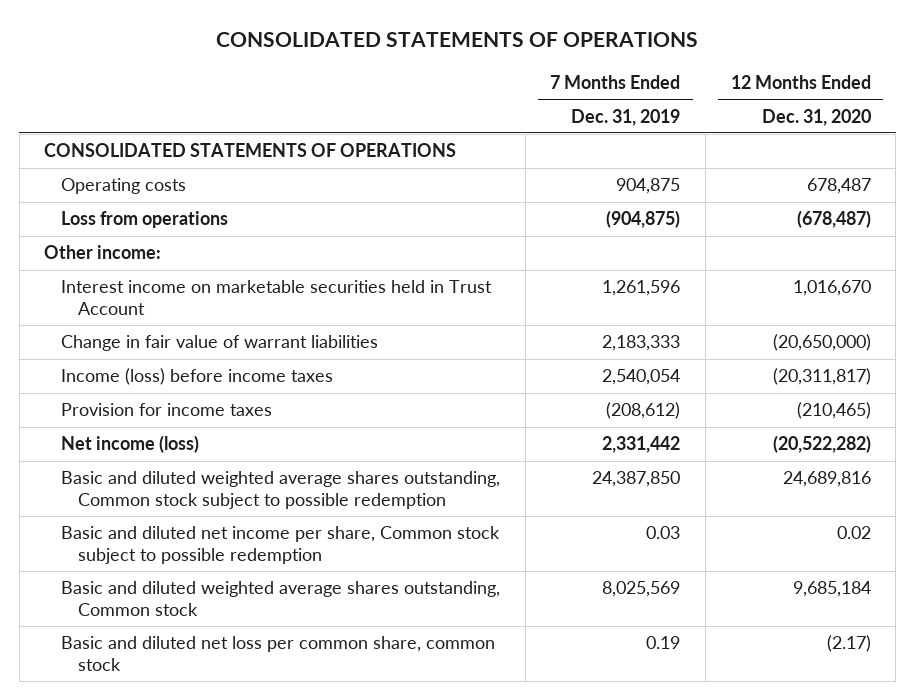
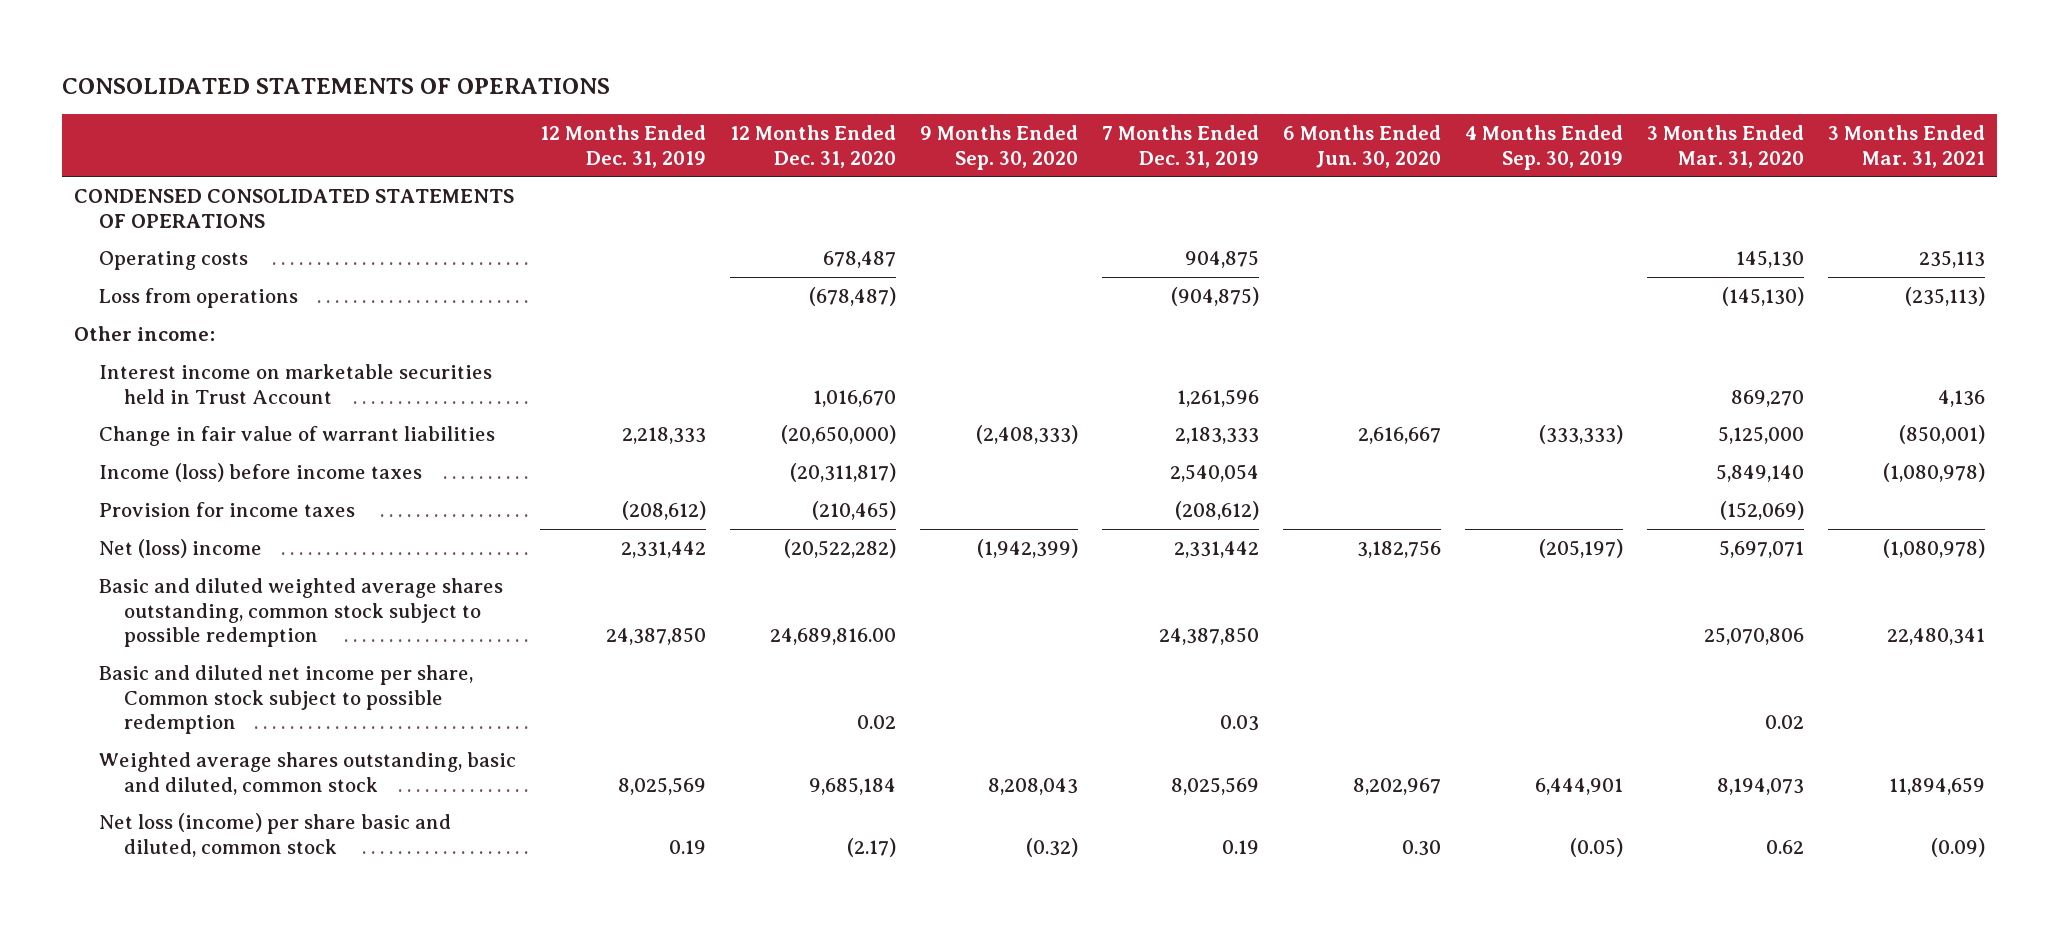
- | 7 Months Ended Dec. 31, 2019 | 12 Months Ended Dec. 31, 2020
+ | 12 Months Ended Dec. 31, 2019 | 12 Months Ended Dec. 31, 2020 | 9 Months Ended Sep. 30, 2020 | 7 Months Ended Dec. 31, 2019 | 6 Months Ended Jun. 30, 2020 | 4 Months Ended Sep. 30, 2019 | 3 Months Ended Mar. 31, 2020 | 3 Months Ended Mar. 31, 2021
- CONSOLIDATED STATEMENTS OF OPERATIONS
+ CONDENSED CONSOLIDATED STATEMENTS OF OPERATIONS
- Net income (loss) | 2,331,442 | (20,522,282)
- Basic and diluted weighted average shares outstanding, Common stock subject to possible redemption | 24,387,850 | 24,689,816
+ Net (loss) income | 2,331,442 | (20,522,282) | (1,942,399) | 2,331,442 | 3,182,756 | (205,197) | 5,697,071 | (1,080,978)
+ Basic and diluted weighted average shares outstanding, common stock subject to possible redemption | 24,387,850 | 24,689,816.00 | | 24,387,850 | | | 25,070,806 | 22,480,341
- Basic and diluted weighted average shares outstanding, Common stock | 8,025,569 | 9,685,184
- Basic and diluted net loss per common share, common stock | 0.19 | (2.17)
+ Weighted average shares outstanding, basic and diluted, common stock | 8,025,569 | 9,685,184 | 8,208,043 | 8,025,569 | 8,202,967 | 6,444,901 | 8,194,073 | 11,894,659
+ Net loss (income) per share basic and diluted, common stock | 0.19 | (2.17) | (0.32) | 0.19 | 0.30 | (0.05) | 0.62 | (0.09)

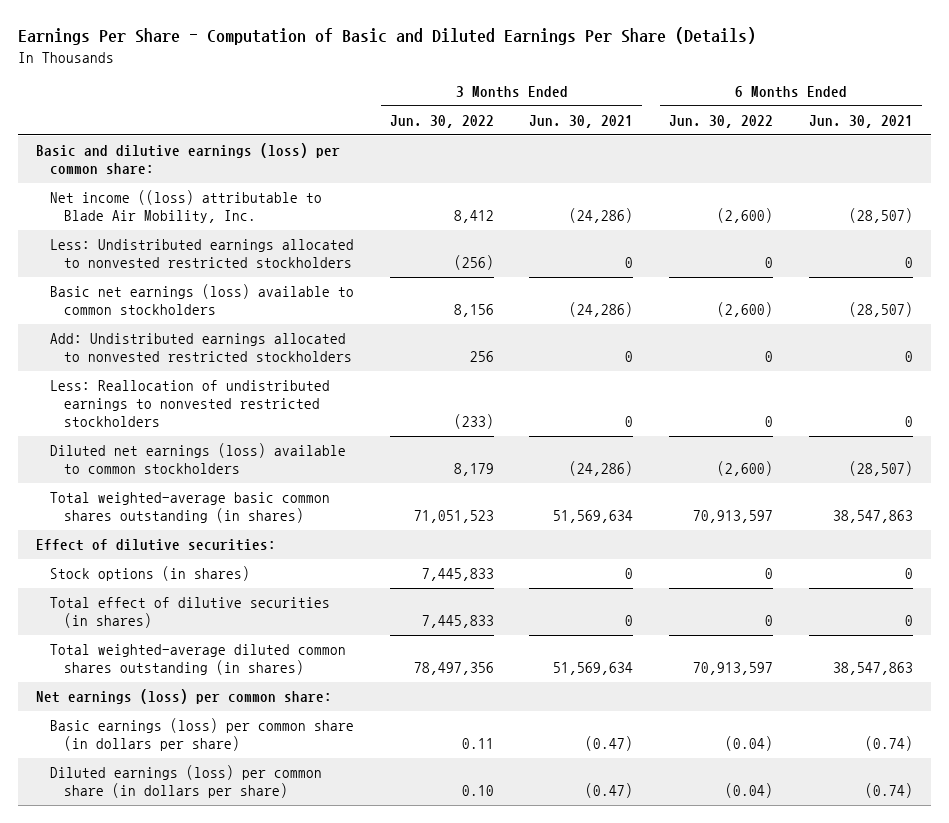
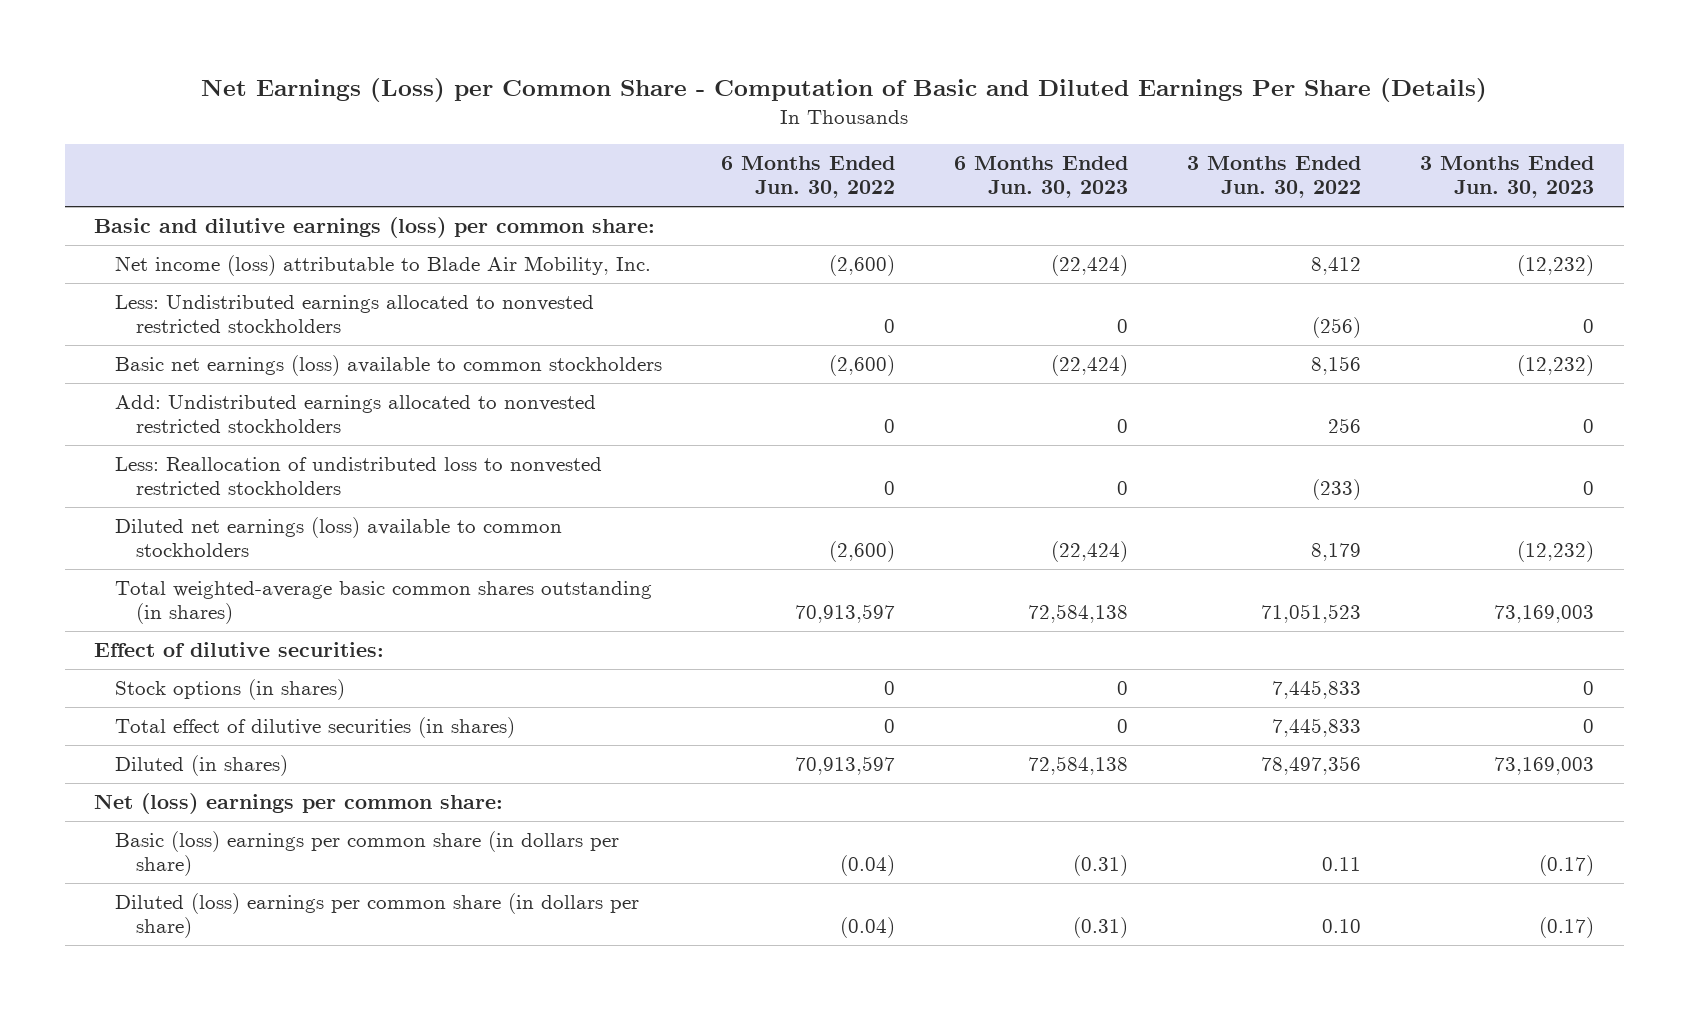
- Earnings Per Share - Computation of Basic and Diluted Earnings Per Share (Details)
+ Net Earnings (Loss) per Common Share - Computation of Basic and Diluted Earnings Per Share (Details)
- | 3 Months Ended Jun. 30, 2022 | 3 Months Ended Jun. 30, 2021 | 6 Months Ended Jun. 30, 2022 | 6 Months Ended Jun. 30, 2021
+ | 6 Months Ended Jun. 30, 2022 | 6 Months Ended Jun. 30, 2023 | 3 Months Ended Jun. 30, 2022 | 3 Months Ended Jun. 30, 2023
- Net income ((loss) attributable to Blade Air Mobility, Inc. | 8,412 | (24,286) | (2,600) | (28,507)
+ Net income (loss) attributable to Blade Air Mobility, Inc. | (2,600) | (22,424) | 8,412 | (12,232)
- Less: Reallocation of undistributed earnings to nonvested restricted stockholders | (233) | 0 | 0 | 0
+ Less: Reallocation of undistributed loss to nonvested restricted stockholders | 0 | 0 | (233) | 0
- Total weighted-average diluted common shares outstanding (in shares) | 78,497,356 | 51,569,634 | 70,913,597 | 38,547,863
- Net earnings (loss) per common share:
- Basic earnings (loss) per common share (in dollars per share) | 0.11 | (0.47) | (0.04) | (0.74)
- Diluted earnings (loss) per common share (in dollars per share) | 0.10 | (0.47) | (0.04) | (0.74)
+ Diluted (in shares) | 70,913,597 | 72,584,138 | 78,497,356 | 73,169,003
+ Net (loss) earnings per common share:
+ Basic (loss) earnings per common share (in dollars per share) | (0.04) | (0.31) | 0.11 | (0.17)
+ Diluted (loss) earnings per common share (in dollars per share) | (0.04) | (0.31) | 0.10 | (0.17)

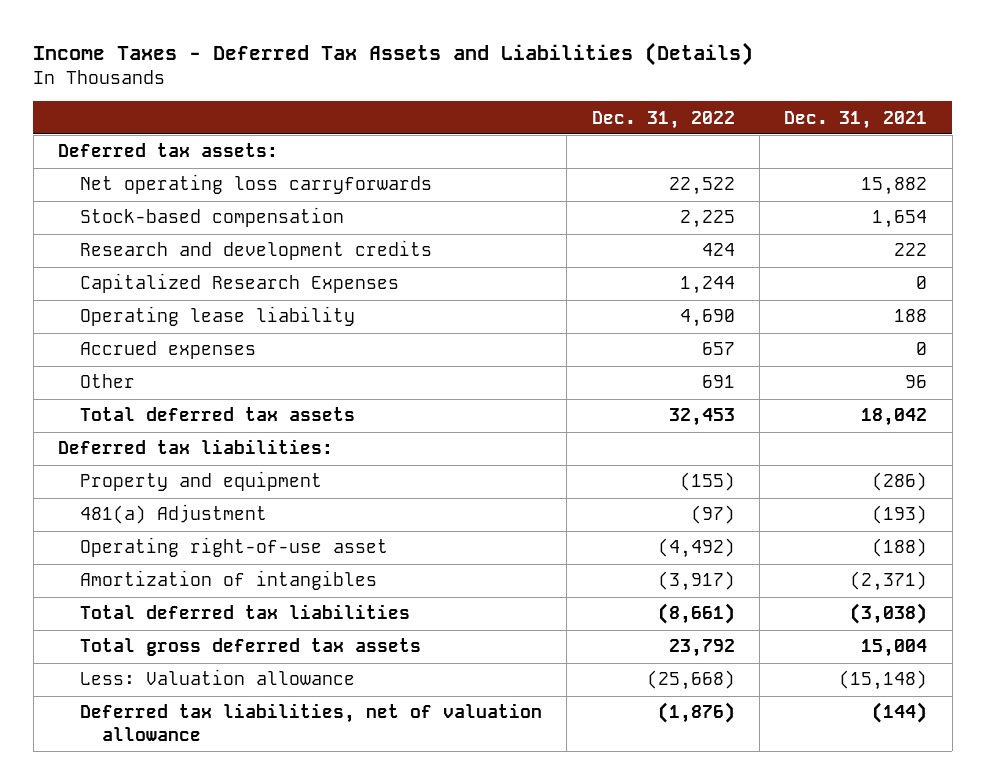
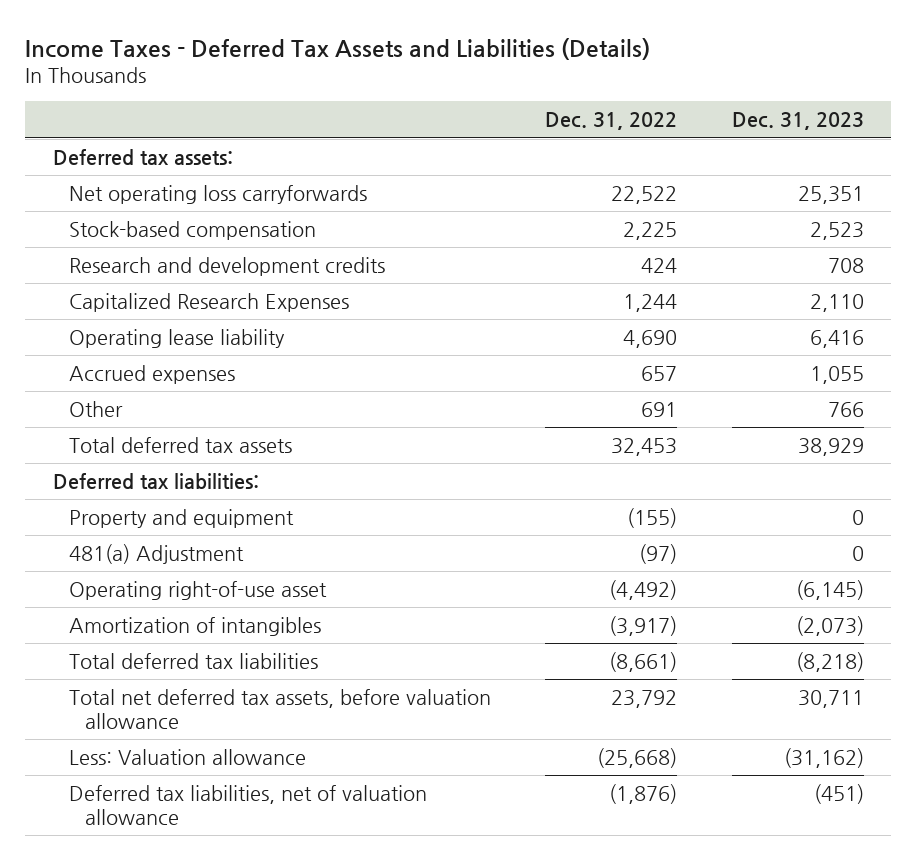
- | Dec. 31, 2022 | Dec. 31, 2021
+ | Dec. 31, 2022 | Dec. 31, 2023
- Total gross deferred tax assets | 23,792 | 15,004
+ Total net deferred tax assets, before valuation allowance | 23,792 | 30,711

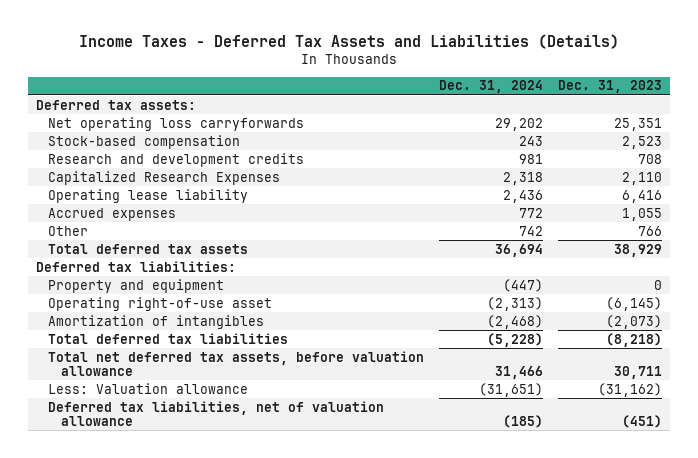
- | Dec. 31, 2022 | Dec. 31, 2023
+ | Dec. 31, 2024 | Dec. 31, 2023
- 481(a) Adjustment | (97) | 0

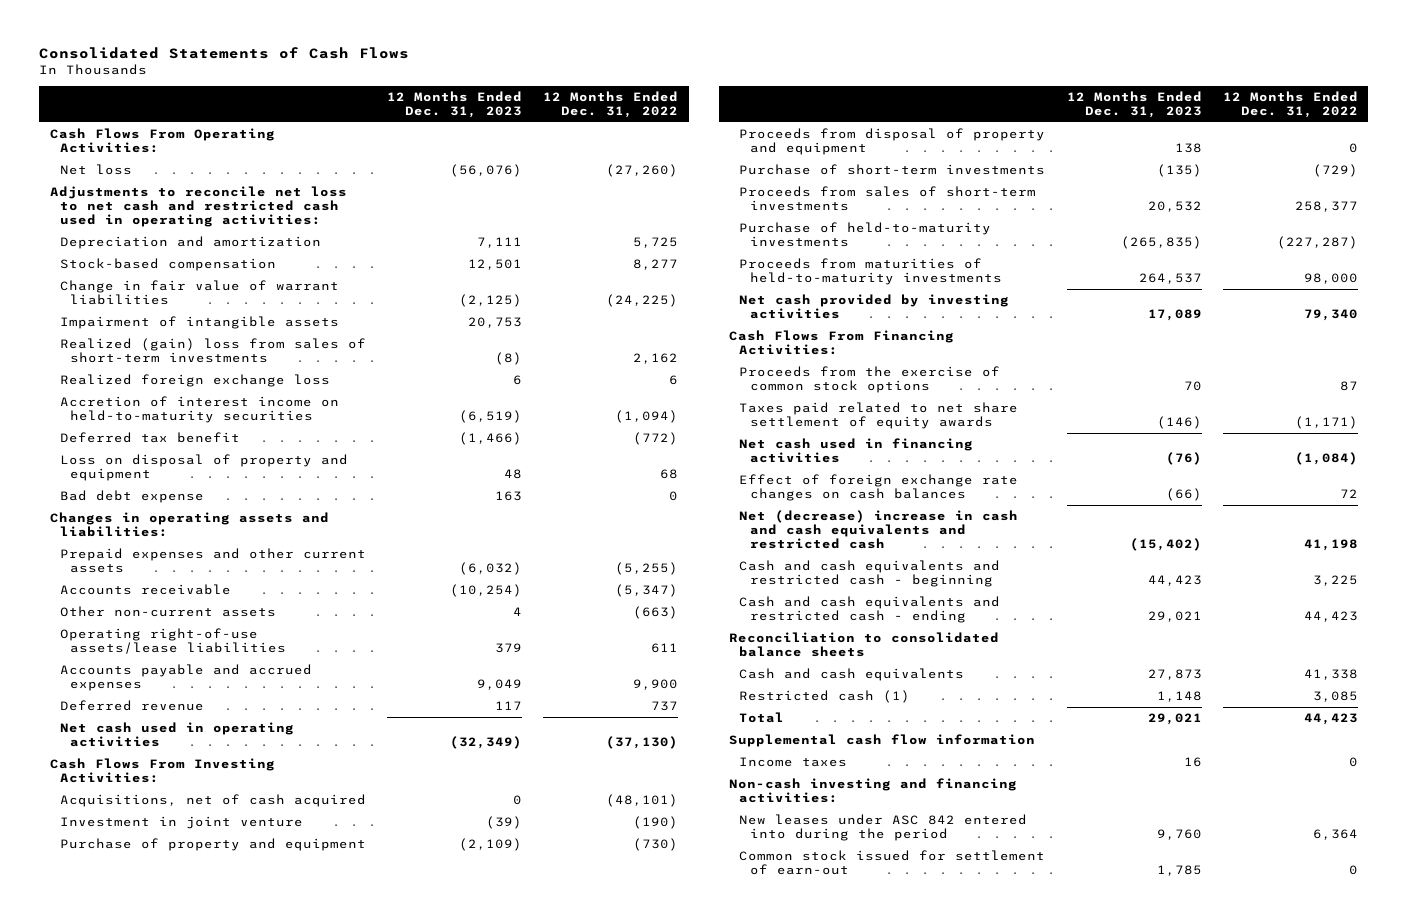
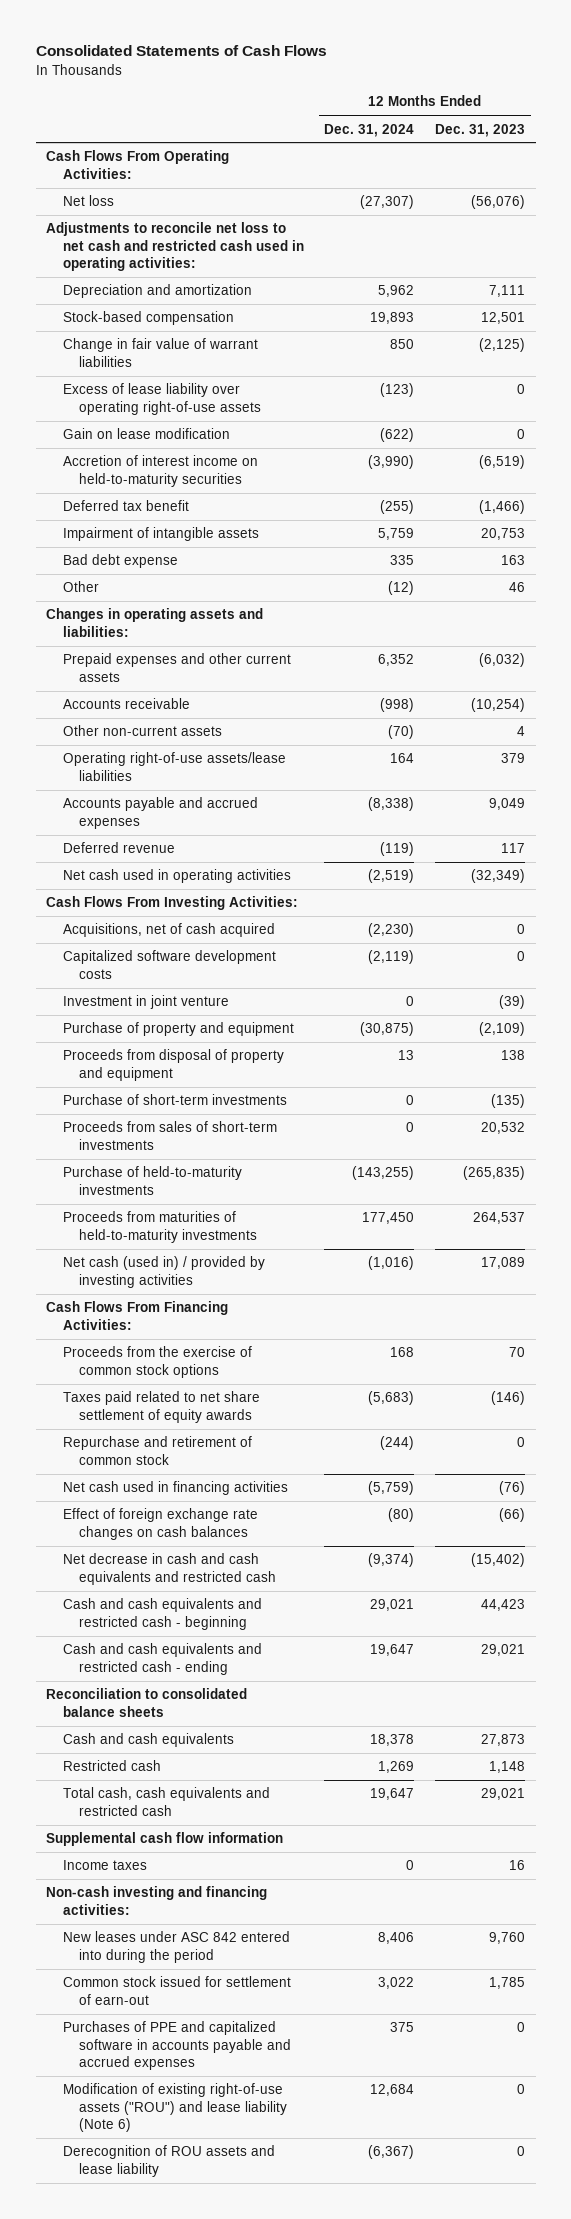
- | 12 Months Ended Dec. 31, 2023 | 12 Months Ended Dec. 31, 2022
+ | 12 Months Ended Dec. 31, 2024 | 12 Months Ended Dec. 31, 2023
- Realized (gain) loss from sales of short-term investments | (8) | 2,162
- Realized foreign exchange loss | 6 | 6
+ Excess of lease liability over operating right-of-use assets | (123) | 0
+ Gain on lease modification | (622) | 0
- Loss on disposal of property and equipment | 48 | 68
moved down: Impairment of intangible assets | 5,759 | 20,753
+ Other | (12) | 46
+ Capitalized software development costs | (2,119) | 0
- Net cash provided by investing activities | 17,089 | 79,340
+ Net cash (used in) / provided by investing activities | (1,016) | 17,089
+ Repurchase and retirement of common stock | (244) | 0
- Net (decrease) increase in cash and cash equivalents and restricted cash | (15,402) | 41,198
+ Net decrease in cash and cash equivalents and restricted cash | (9,374) | (15,402)
- Restricted cash (1) | 1,148 | 3,085
- Total | 29,021 | 44,423
+ Restricted cash | 1,269 | 1,148
+ Total cash, cash equivalents and restricted cash | 19,647 | 29,021
+ Purchases of PPE and capitalized software in accounts payable and accrued expenses | 375 | 0
+ Modification of existing right-of-use assets ("ROU") and lease liability (Note 6) | 12,684 | 0
+ Derecognition of ROU assets and lease liability | (6,367) | 0

